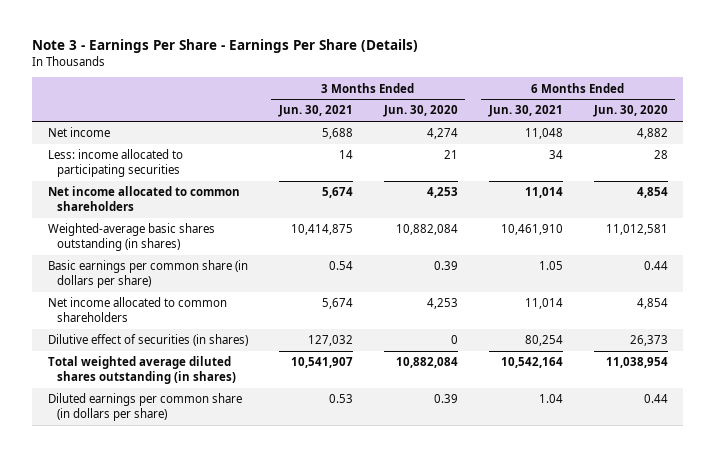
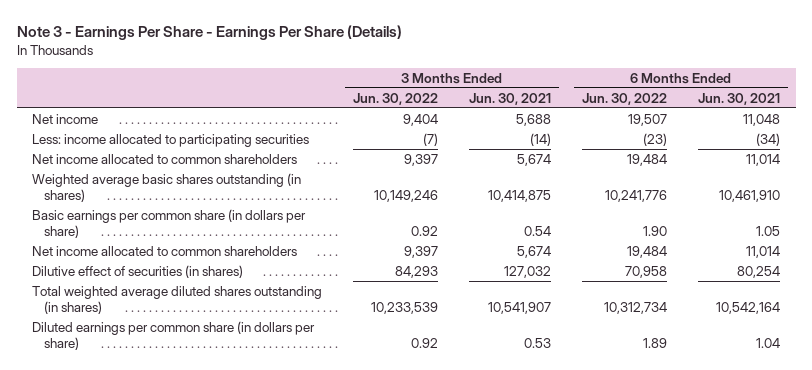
- | 3 Months Ended Jun. 30, 2021 | 3 Months Ended Jun. 30, 2020 | 6 Months Ended Jun. 30, 2021 | 6 Months Ended Jun. 30, 2020
+ | 3 Months Ended Jun. 30, 2022 | 3 Months Ended Jun. 30, 2021 | 6 Months Ended Jun. 30, 2022 | 6 Months Ended Jun. 30, 2021
- Less: income allocated to participating securities | 14 | 21 | 34 | 28
+ Less: income allocated to participating securities | (7) | (14) | (23) | (34)
- Weighted-average basic shares outstanding (in shares) | 10,414,875 | 10,882,084 | 10,461,910 | 11,012,581
+ Weighted average basic shares outstanding (in shares) | 10,149,246 | 10,414,875 | 10,241,776 | 10,461,910

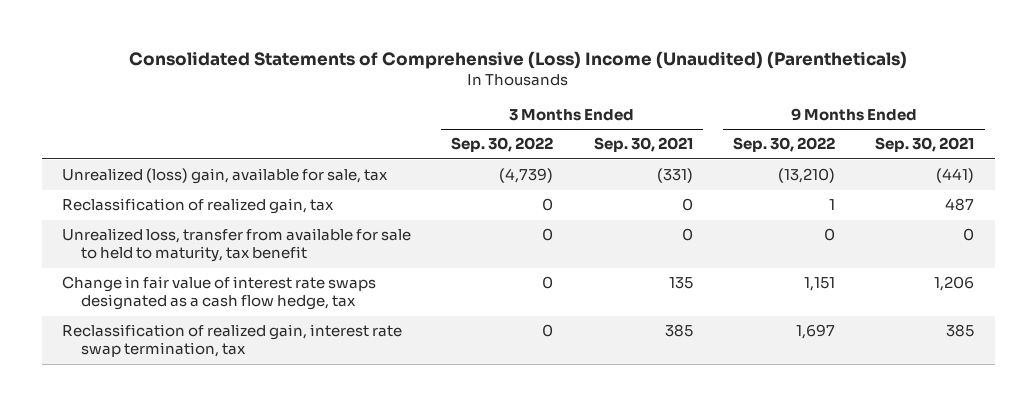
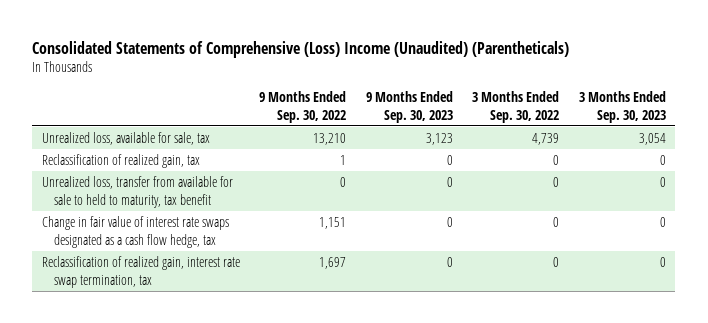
- | 3 Months Ended Sep. 30, 2022 | 3 Months Ended Sep. 30, 2021 | 9 Months Ended Sep. 30, 2022 | 9 Months Ended Sep. 30, 2021
+ | 9 Months Ended Sep. 30, 2022 | 9 Months Ended Sep. 30, 2023 | 3 Months Ended Sep. 30, 2022 | 3 Months Ended Sep. 30, 2023
- Unrealized (loss) gain, available for sale, tax | (4,739) | (331) | (13,210) | (441)
+ Unrealized loss, available for sale, tax | 13,210 | 3,123 | 4,739 | 3,054

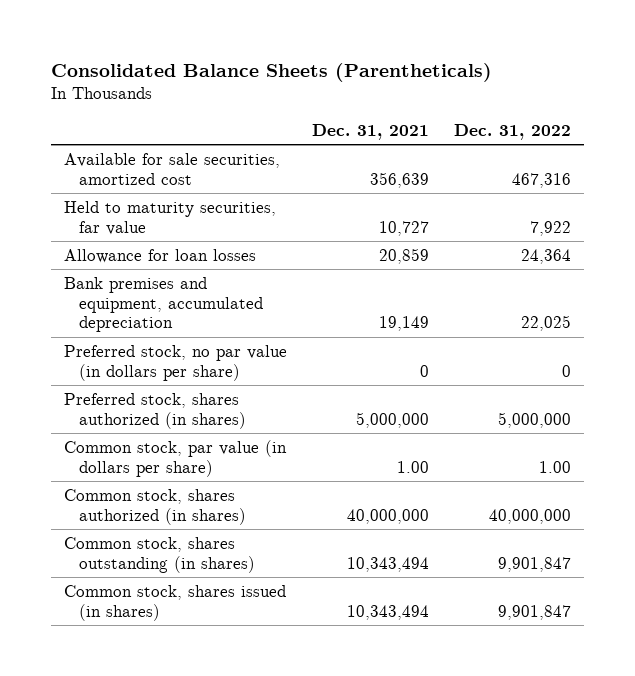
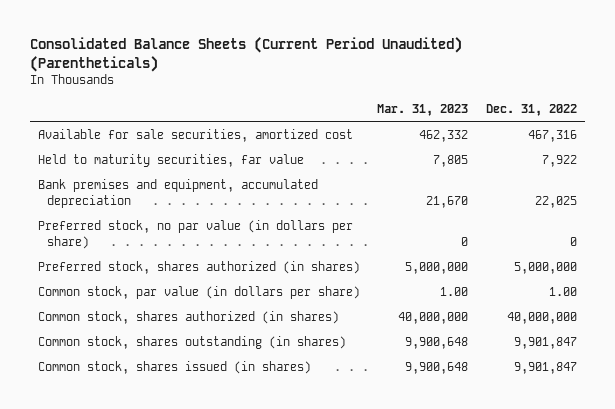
- Consolidated Balance Sheets (Parentheticals)
+ Consolidated Balance Sheets (Current Period Unaudited) (Parentheticals)
- | Dec. 31, 2021 | Dec. 31, 2022
+ | Mar. 31, 2023 | Dec. 31, 2022
- Allowance for loan losses | 20,859 | 24,364

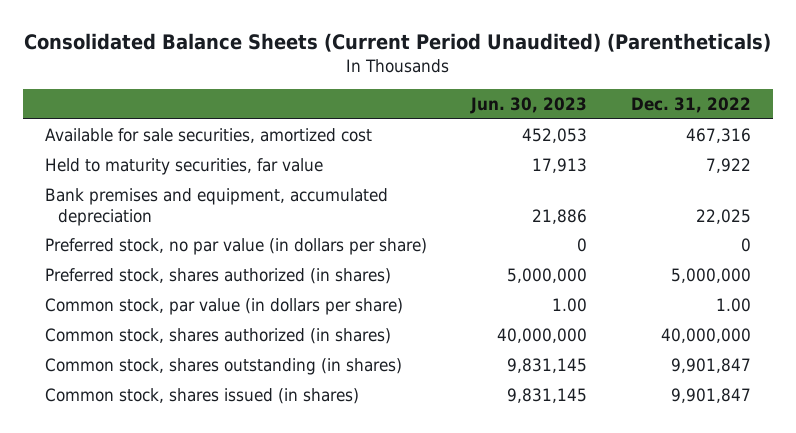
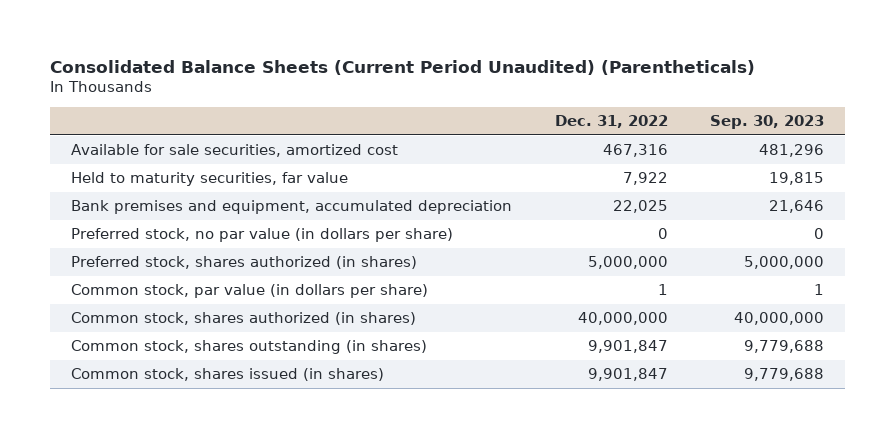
- | Jun. 30, 2023 | Dec. 31, 2022
+ | Dec. 31, 2022 | Sep. 30, 2023
- Common stock, par value (in dollars per share) | 1.00 | 1.00
+ Common stock, par value (in dollars per share) | 1 | 1

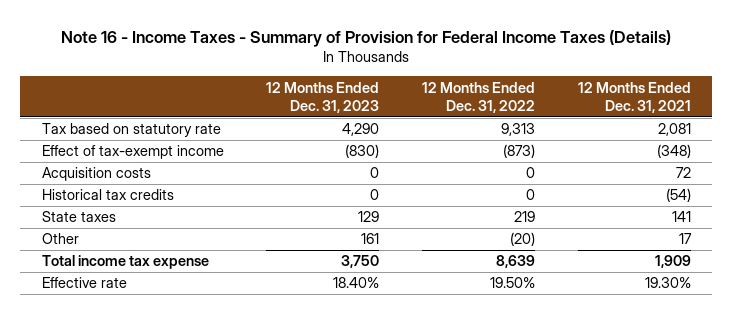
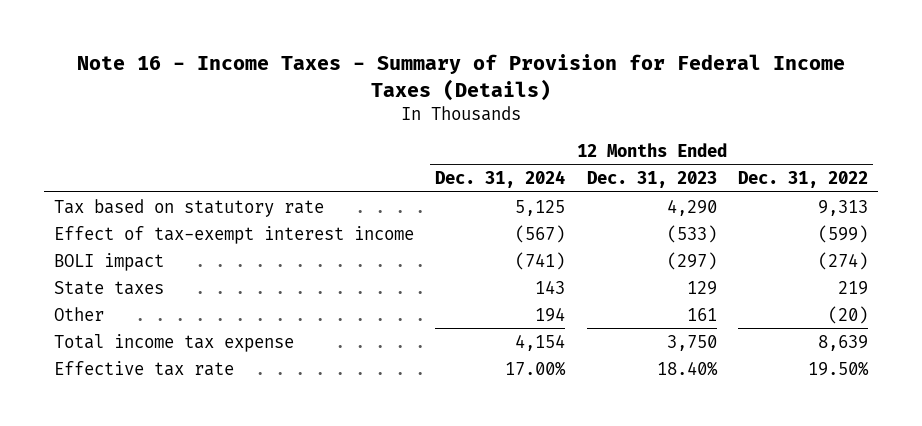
- | 12 Months Ended Dec. 31, 2023 | 12 Months Ended Dec. 31, 2022 | 12 Months Ended Dec. 31, 2021
+ | 12 Months Ended Dec. 31, 2024 | 12 Months Ended Dec. 31, 2023 | 12 Months Ended Dec. 31, 2022
- Effect of tax-exempt income | (830) | (873) | (348)
- Acquisition costs | 0 | 0 | 72
- Historical tax credits | 0 | 0 | (54)
+ Effect of tax-exempt interest income | (567) | (533) | (599)
+ BOLI impact | (741) | (297) | (274)
- Effective rate | 18.40% | 19.50% | 19.30%
+ Effective tax rate | 17.00% | 18.40% | 19.50%

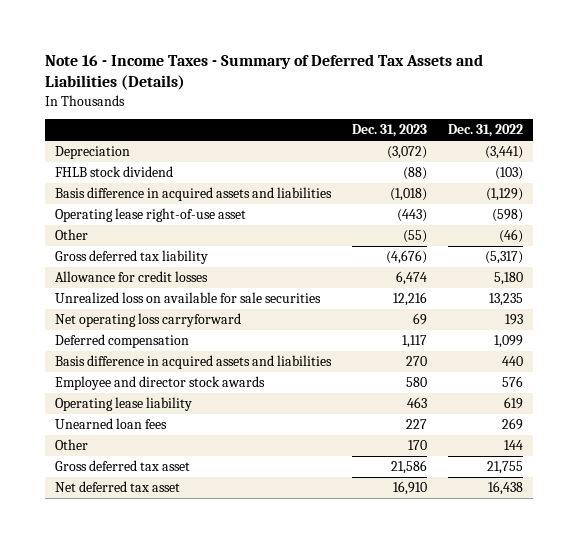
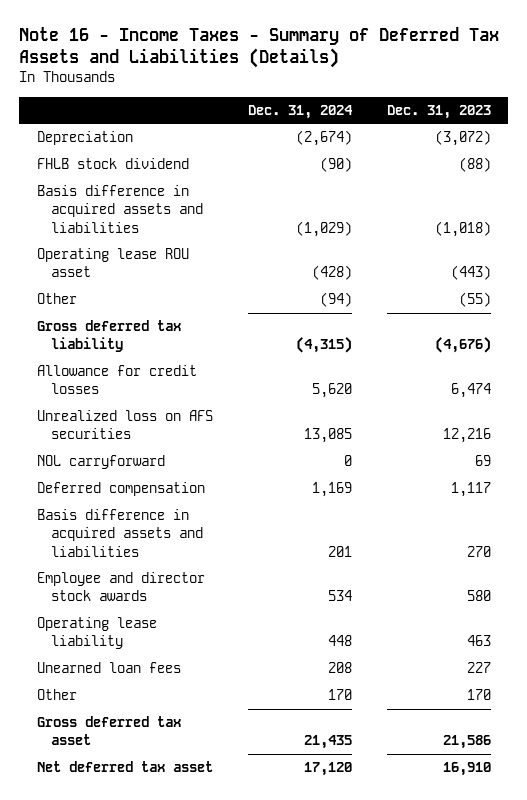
- | Dec. 31, 2023 | Dec. 31, 2022
+ | Dec. 31, 2024 | Dec. 31, 2023
- Operating lease right-of-use asset | (443) | (598)
+ Operating lease ROU asset | (428) | (443)
- Unrealized loss on available for sale securities | 12,216 | 13,235
- Net operating loss carryforward | 69 | 193
+ Unrealized loss on AFS securities | 13,085 | 12,216
+ NOL carryforward | 0 | 69

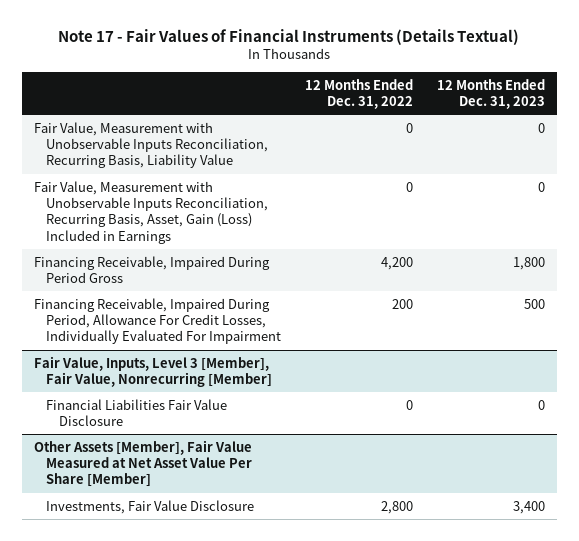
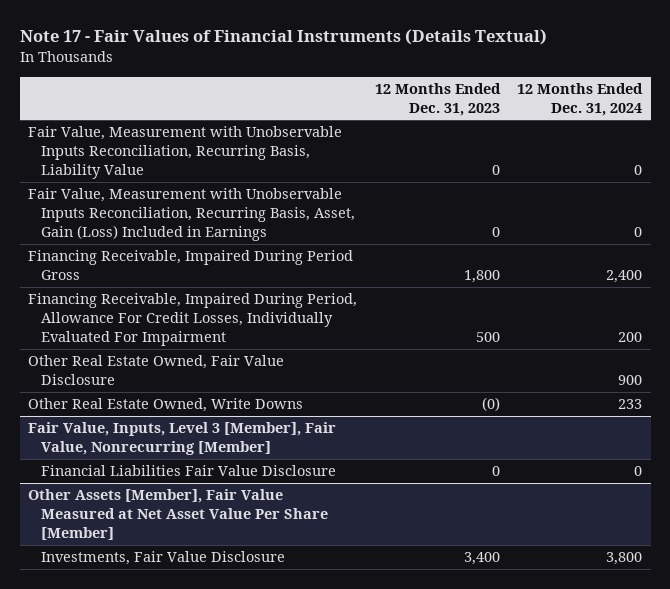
- | 12 Months Ended Dec. 31, 2022 | 12 Months Ended Dec. 31, 2023
+ | 12 Months Ended Dec. 31, 2023 | 12 Months Ended Dec. 31, 2024
+ Other Real Estate Owned, Fair Value Disclosure | | 900
+ Other Real Estate Owned, Write Downs | (0) | 233

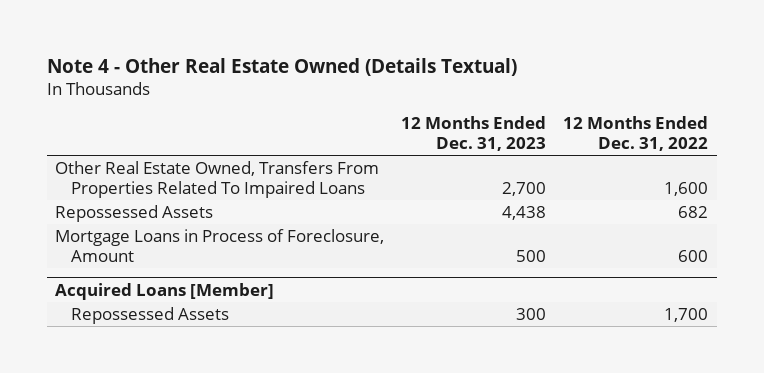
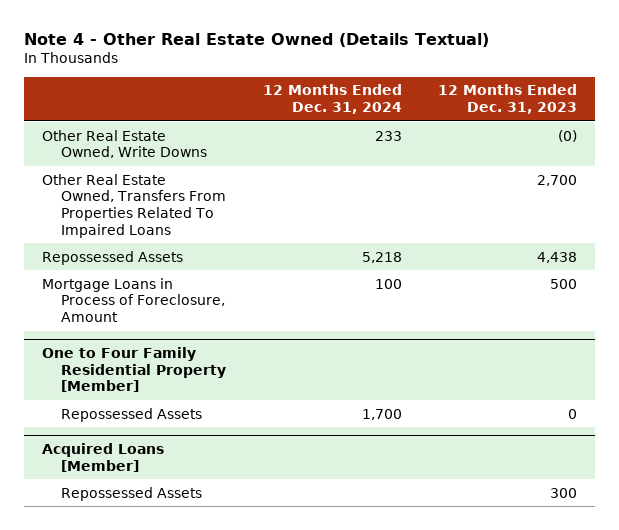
- | 12 Months Ended Dec. 31, 2023 | 12 Months Ended Dec. 31, 2022
+ | 12 Months Ended Dec. 31, 2024 | 12 Months Ended Dec. 31, 2023
+ Other Real Estate Owned, Write Downs | 233 | (0)
+ One to Four Family Residential Property [Member]
+ Repossessed Assets | 1,700 | 0

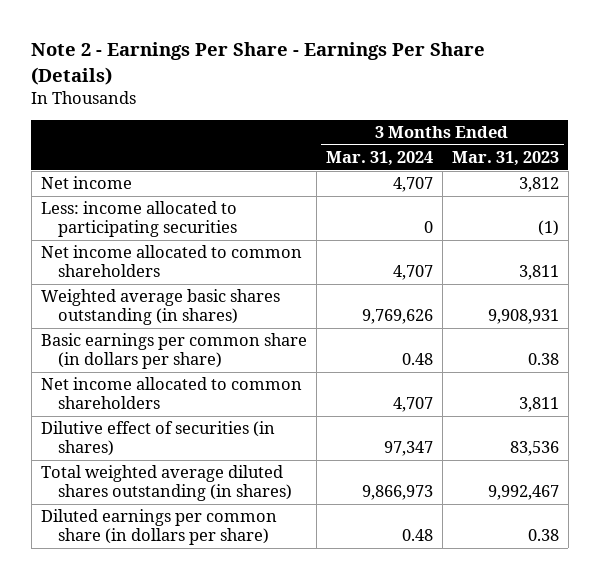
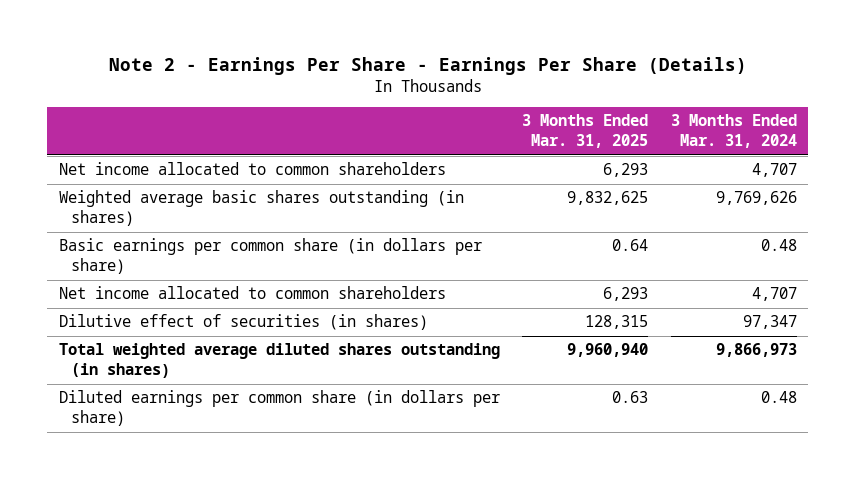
- | 3 Months Ended Mar. 31, 2024 | 3 Months Ended Mar. 31, 2023
+ | 3 Months Ended Mar. 31, 2025 | 3 Months Ended Mar. 31, 2024
- Net income | 4,707 | 3,812
- Less: income allocated to participating securities | 0 | (1)

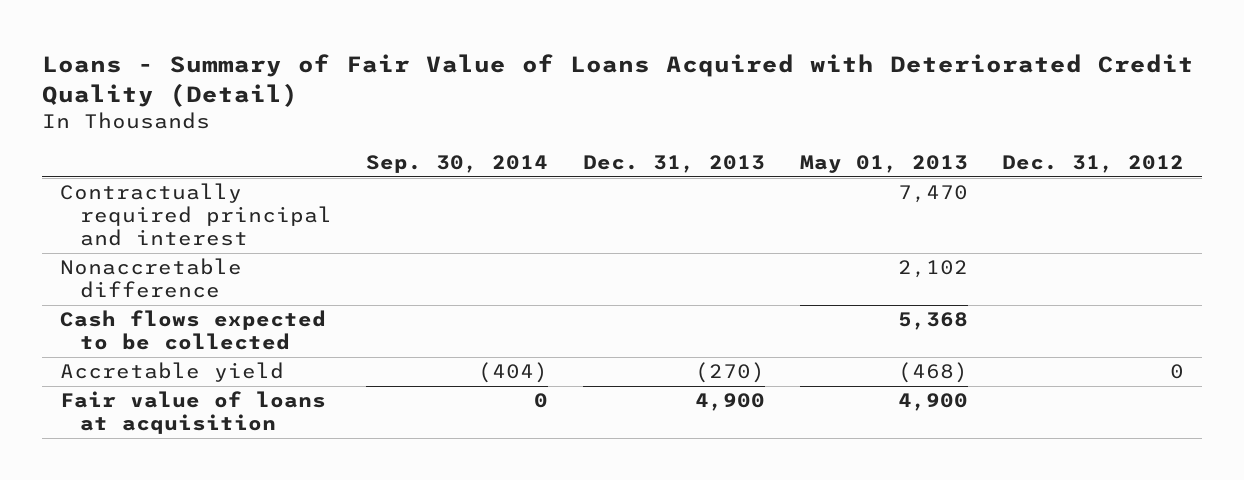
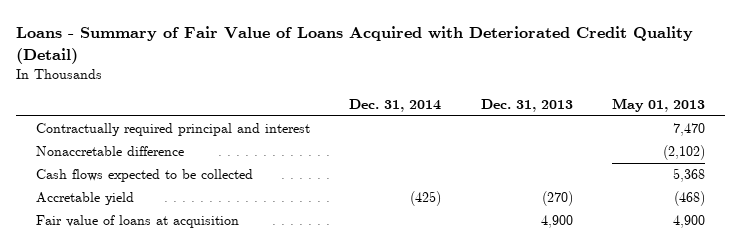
- | Sep. 30, 2014 | Dec. 31, 2013 | May 01, 2013 | Dec. 31, 2012
+ | Dec. 31, 2014 | Dec. 31, 2013 | May 01, 2013
- Nonaccretable difference | | | 2,102 |
+ Nonaccretable difference | | | (2,102)

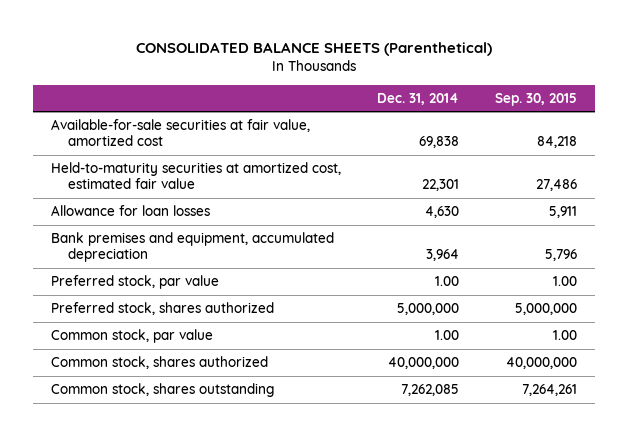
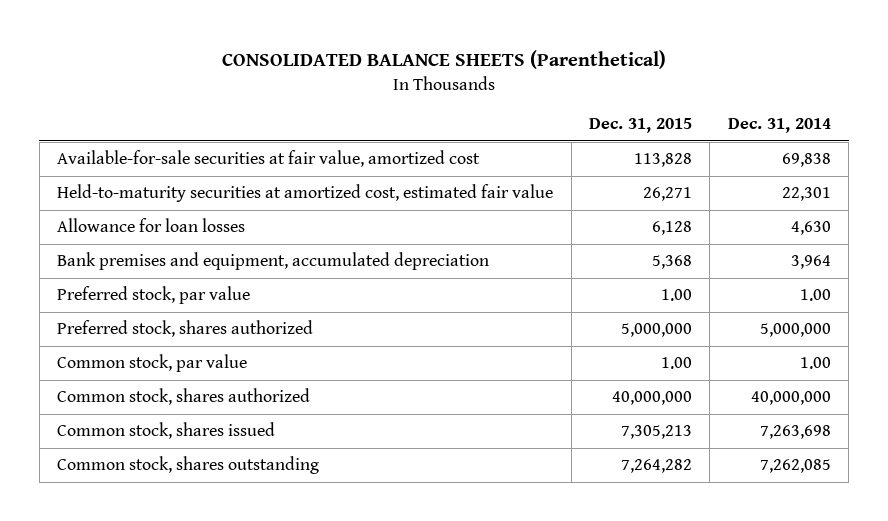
- | Dec. 31, 2014 | Sep. 30, 2015
+ | Dec. 31, 2015 | Dec. 31, 2014
+ Common stock, shares issued | 7,305,213 | 7,263,698

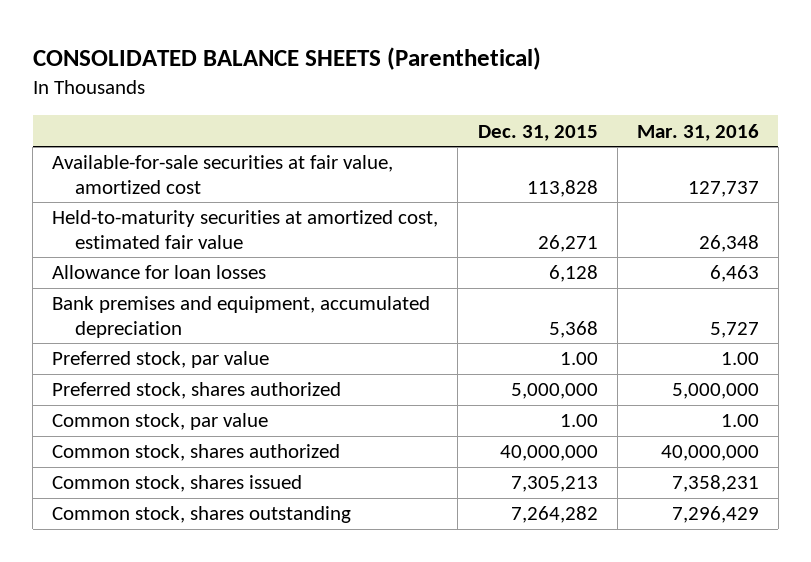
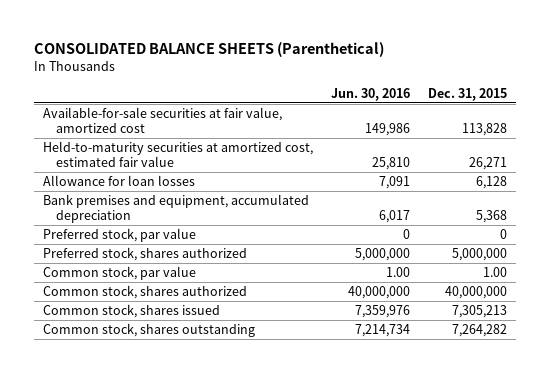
- | Dec. 31, 2015 | Mar. 31, 2016
+ | Jun. 30, 2016 | Dec. 31, 2015
- Preferred stock, par value | 1.00 | 1.00
+ Preferred stock, par value | 0 | 0

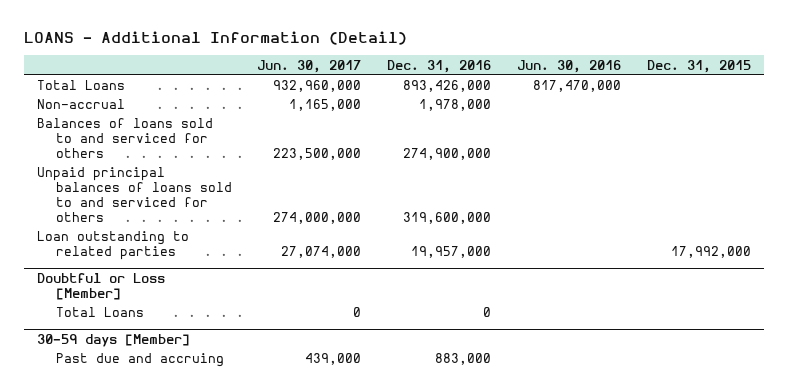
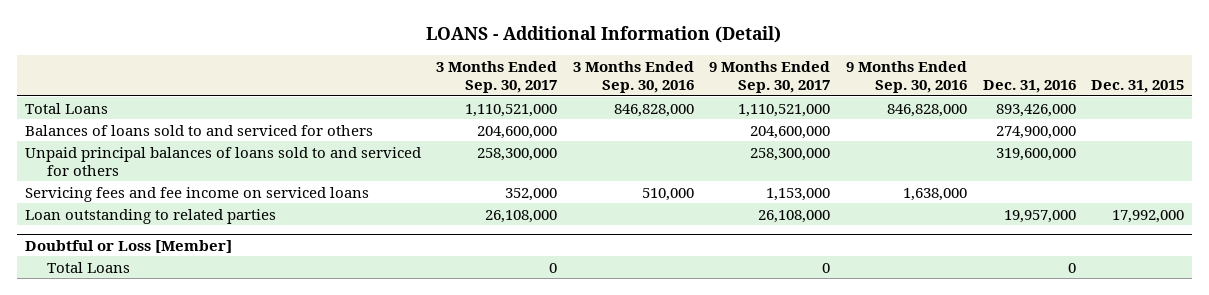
- | Jun. 30, 2017 | Dec. 31, 2016 | Jun. 30, 2016 | Dec. 31, 2015
+ | 3 Months Ended Sep. 30, 2017 | 3 Months Ended Sep. 30, 2016 | 9 Months Ended Sep. 30, 2017 | 9 Months Ended Sep. 30, 2016 | Dec. 31, 2016 | Dec. 31, 2015
- Non-accrual | 1,165,000 | 1,978,000 | |
+ Servicing fees and fee income on serviced loans | 352,000 | 510,000 | 1,153,000 | 1,638,000 | |
- 30-59 days [Member]
- Past due and accruing | 439,000 | 883,000 | |

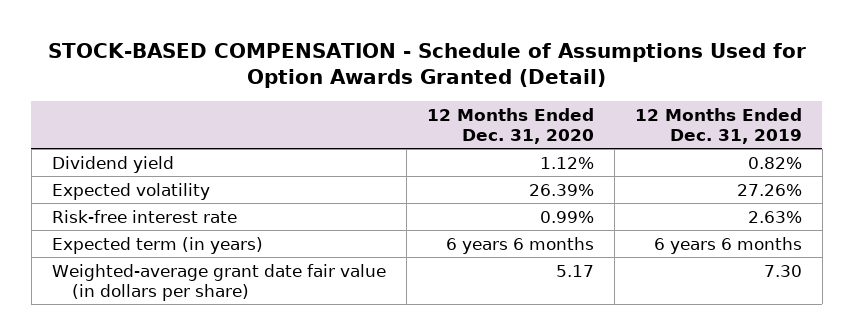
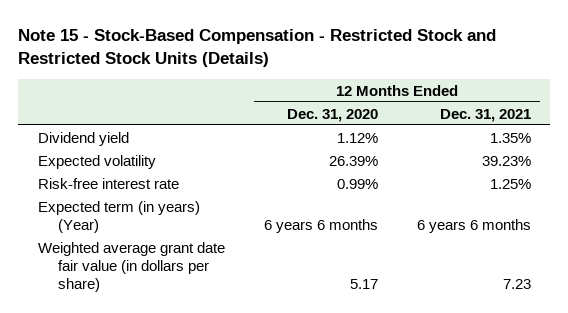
- STOCK-BASED COMPENSATION - Schedule of Assumptions Used for Option Awards Granted (Detail)
+ Note 15 - Stock-Based Compensation - Restricted Stock and Restricted Stock Units (Details)
- | 12 Months Ended Dec. 31, 2020 | 12 Months Ended Dec. 31, 2019
+ | 12 Months Ended Dec. 31, 2020 | 12 Months Ended Dec. 31, 2021
- Expected term (in years) | 6 years 6 months | 6 years 6 months
- Weighted-average grant date fair value (in dollars per share) | 5.17 | 7.30
+ Expected term (in years) (Year) | 6 years 6 months | 6 years 6 months
+ Weighted average grant date fair value (in dollars per share) | 5.17 | 7.23

